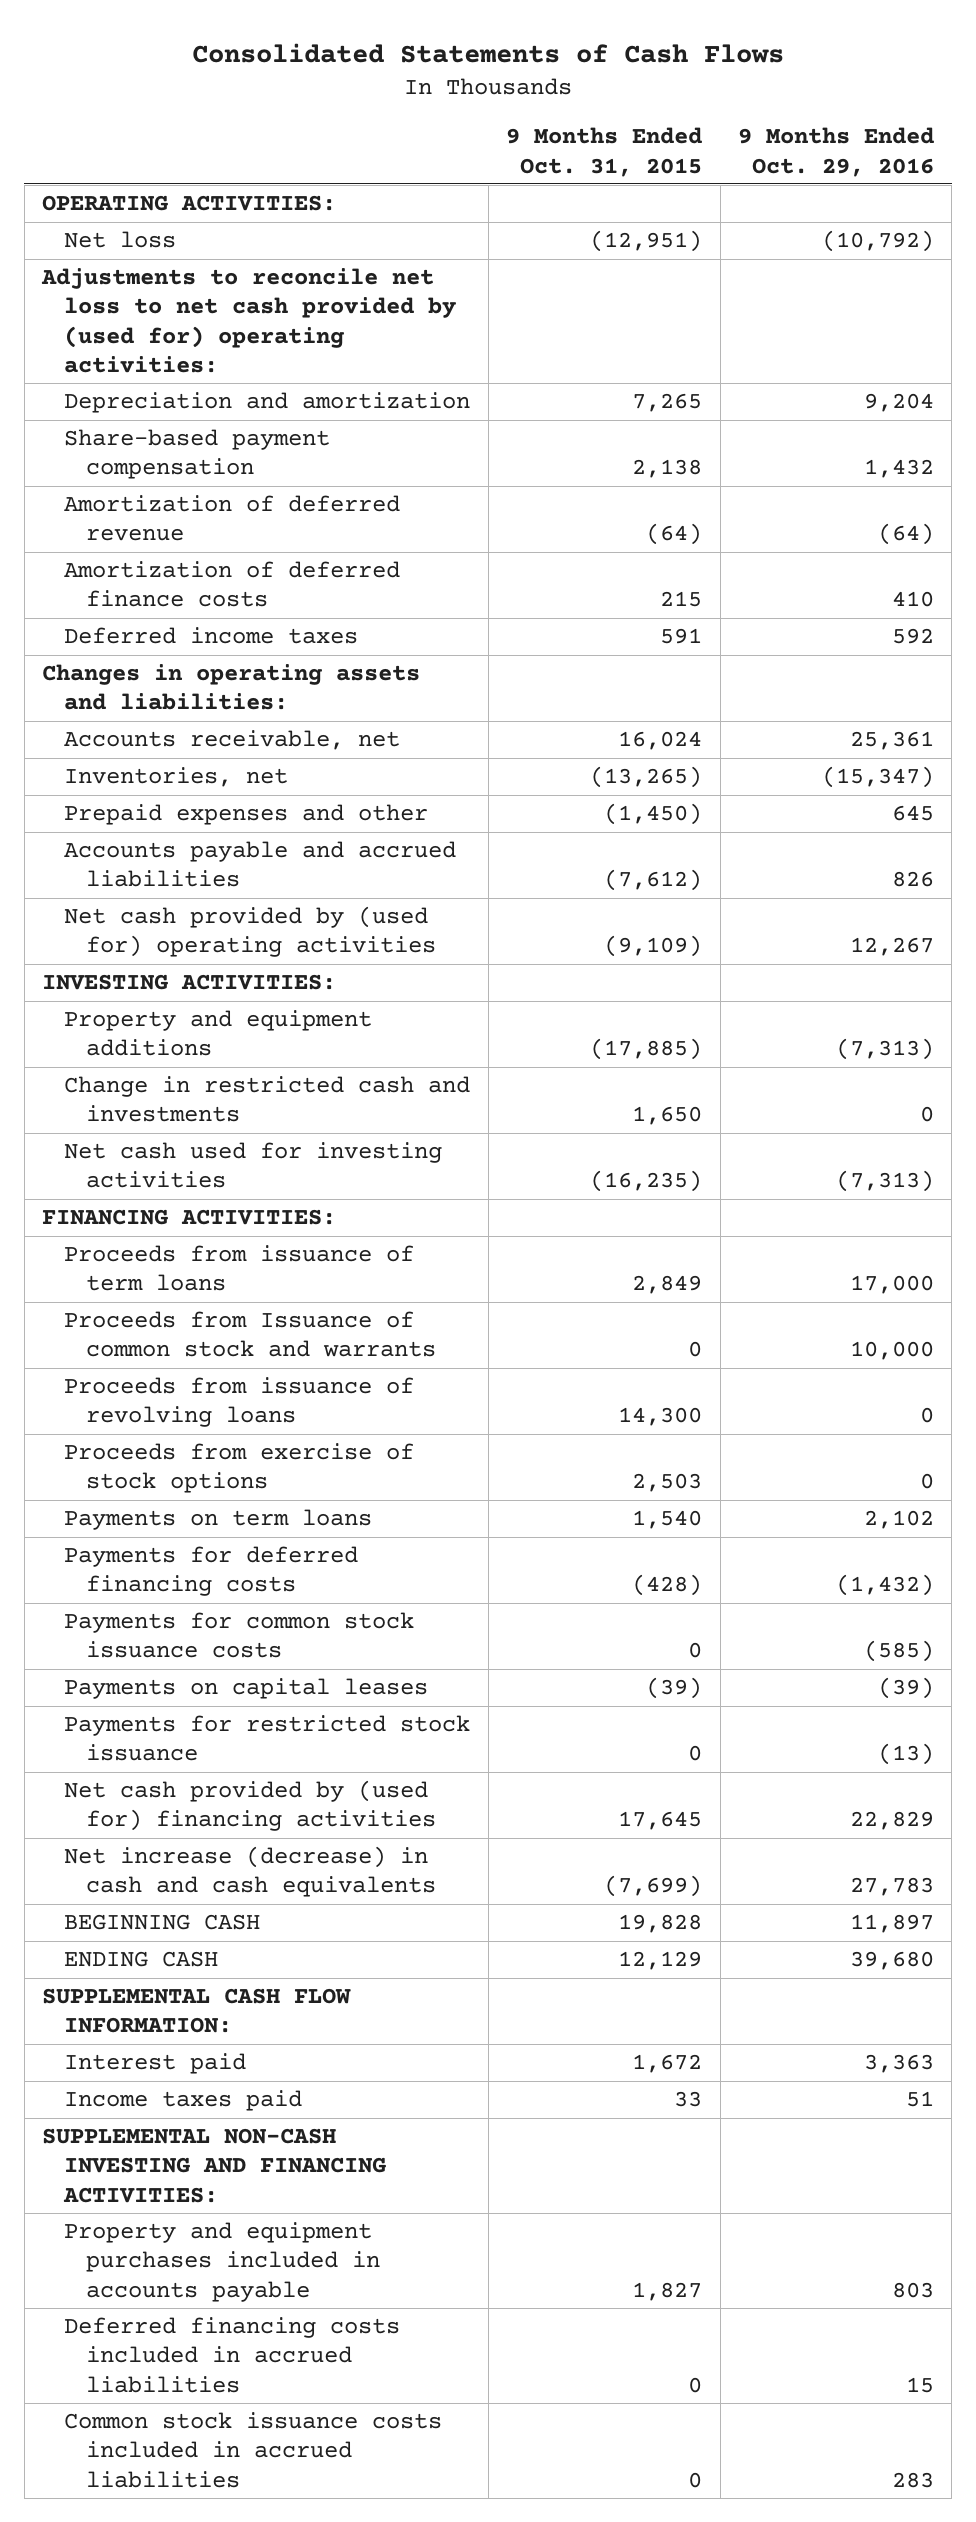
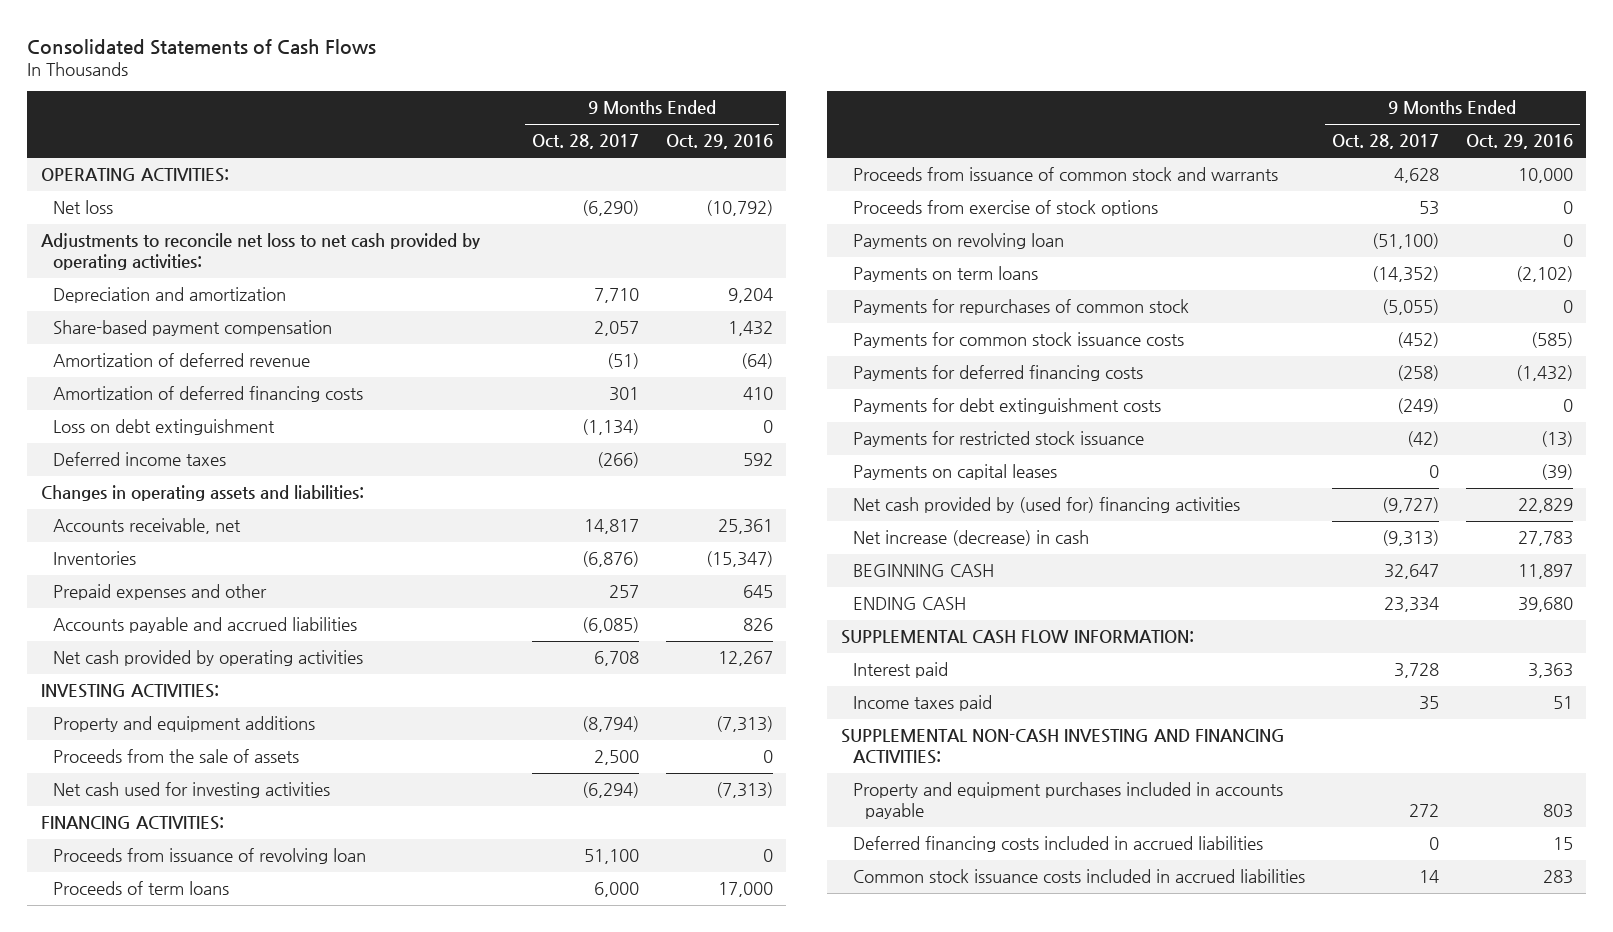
- | 9 Months Ended Oct. 31, 2015 | 9 Months Ended Oct. 29, 2016
+ | 9 Months Ended Oct. 28, 2017 | 9 Months Ended Oct. 29, 2016
- Adjustments to reconcile net loss to net cash provided by (used for) operating activities:
+ Adjustments to reconcile net loss to net cash provided by operating activities:
- Amortization of deferred finance costs | 215 | 410
+ Amortization of deferred financing costs | 301 | 410
+ Loss on debt extinguishment | (1,134) | 0
- Inventories, net | (13,265) | (15,347)
+ Inventories | (6,876) | (15,347)
- Net cash provided by (used for) operating activities | (9,109) | 12,267
+ Net cash provided by operating activities | 6,708 | 12,267
- Change in restricted cash and investments | 1,650 | 0
+ Proceeds from the sale of assets | 2,500 | 0
- Proceeds from issuance of term loans | 2,849 | 17,000
- Proceeds from Issuance of common stock and warrants | 0 | 10,000
- Proceeds from issuance of revolving loans | 14,300 | 0
+ Proceeds from issuance of revolving loan | 51,100 | 0
+ Proceeds of term loans | 6,000 | 17,000
+ Proceeds from issuance of common stock and warrants | 4,628 | 10,000
- Payments on term loans | 1,540 | 2,102
+ Payments on revolving loan | (51,100) | 0
+ Payments on term loans | (14,352) | (2,102)
+ Payments for repurchases of common stock | (5,055) | 0
moved down: Payments for deferred financing costs | (258) | (1,432)
+ Payments for debt extinguishment costs | (249) | 0
moved down: Payments on capital leases | 0 | (39)
- Net increase (decrease) in cash and cash equivalents | (7,699) | 27,783
+ Net increase (decrease) in cash | (9,313) | 27,783

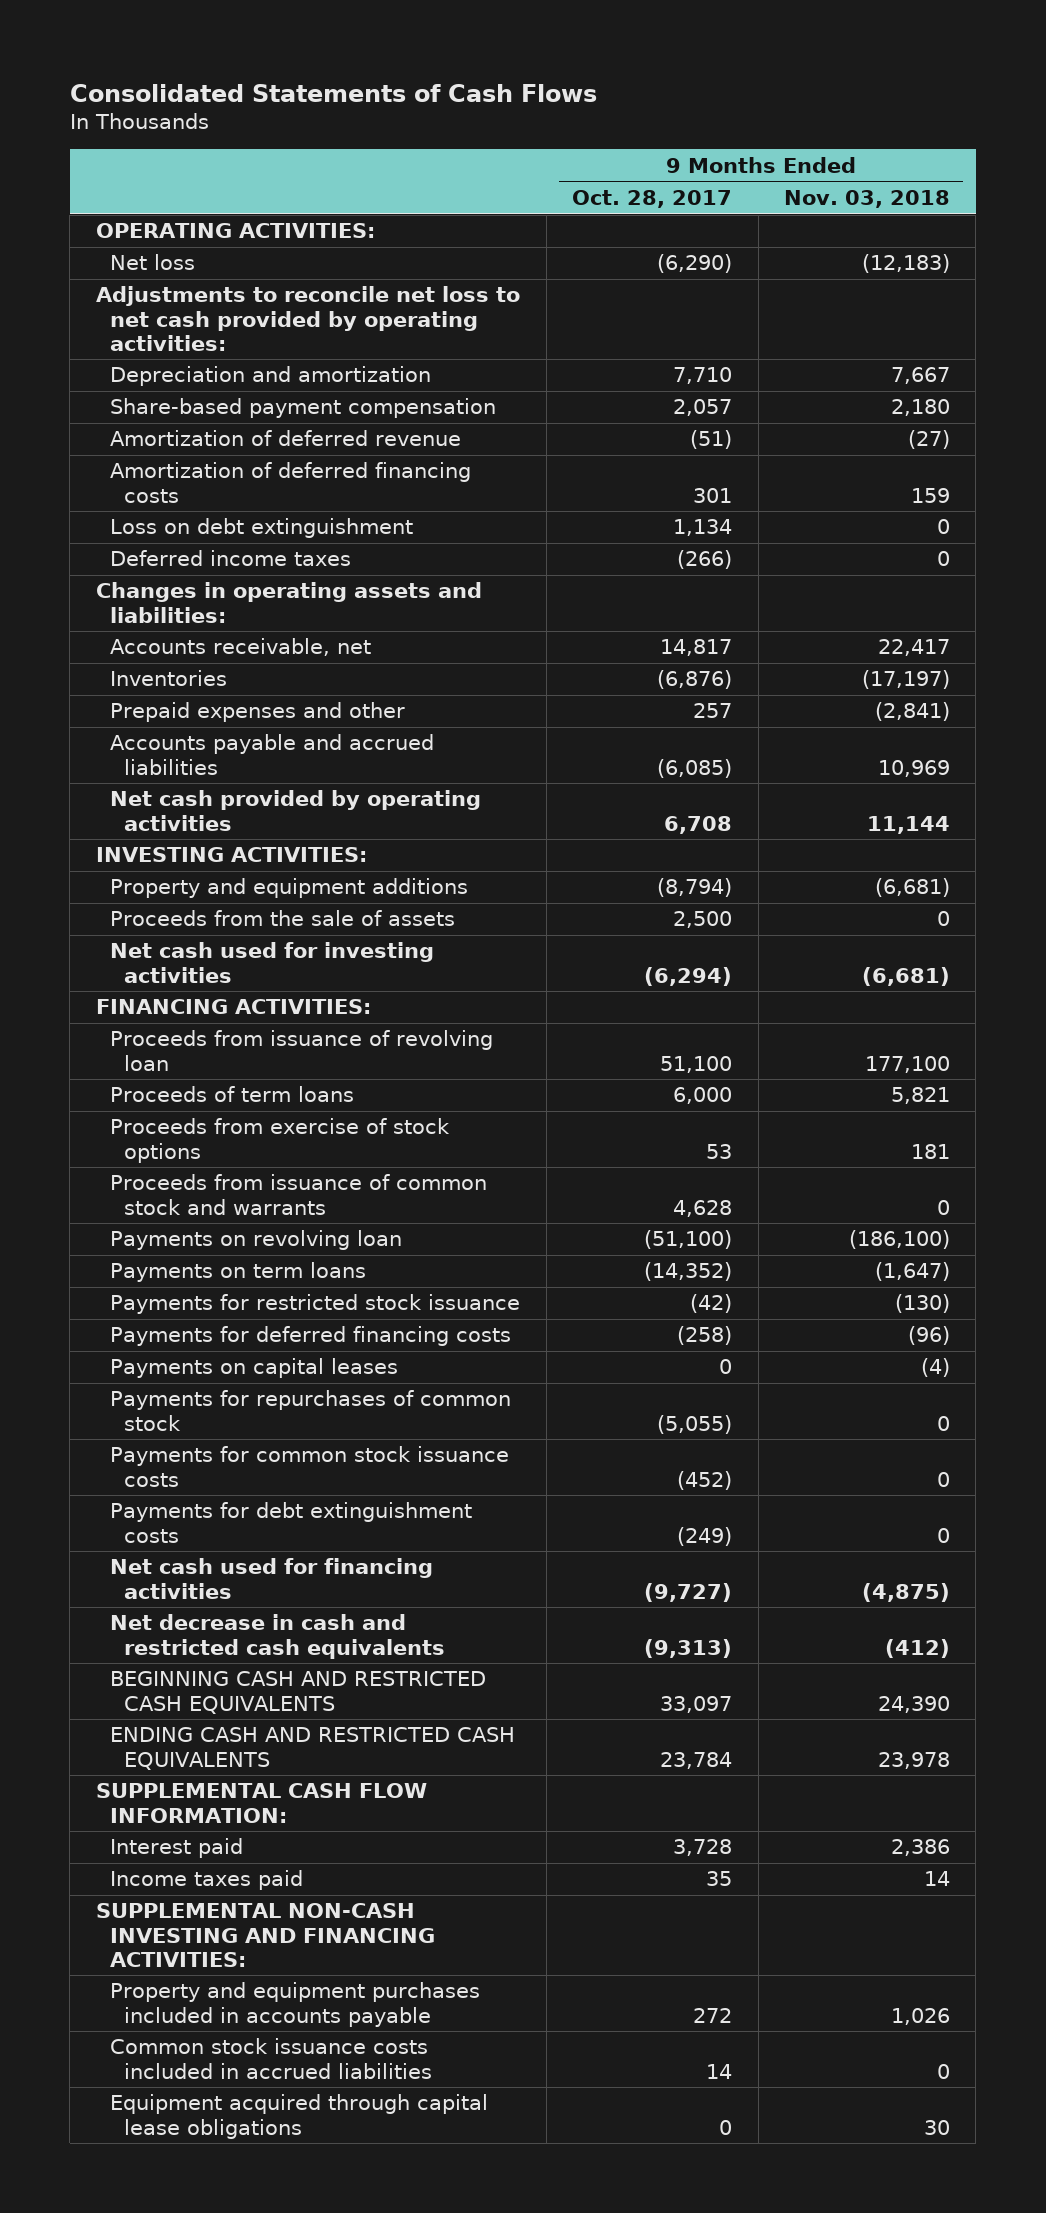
- | 9 Months Ended Oct. 28, 2017 | 9 Months Ended Oct. 29, 2016
+ | 9 Months Ended Oct. 28, 2017 | 9 Months Ended Nov. 03, 2018
- Loss on debt extinguishment | (1,134) | 0
+ Loss on debt extinguishment | 1,134 | 0
moved down: Proceeds from issuance of common stock and warrants | 4,628 | 0
moved up: Payments for restricted stock issuance | (42) | (130)
moved up: Payments for deferred financing costs | (258) | (96)
moved up: Payments on capital leases | 0 | (4)
- Net cash provided by (used for) financing activities | (9,727) | 22,829
- Net increase (decrease) in cash | (9,313) | 27,783
- BEGINNING CASH | 32,647 | 11,897
- ENDING CASH | 23,334 | 39,680
+ Net cash used for financing activities | (9,727) | (4,875)
+ Net decrease in cash and restricted cash equivalents | (9,313) | (412)
+ BEGINNING CASH AND RESTRICTED CASH EQUIVALENTS | 33,097 | 24,390
+ ENDING CASH AND RESTRICTED CASH EQUIVALENTS | 23,784 | 23,978
- Deferred financing costs included in accrued liabilities | 0 | 15
+ Equipment acquired through capital lease obligations | 0 | 30

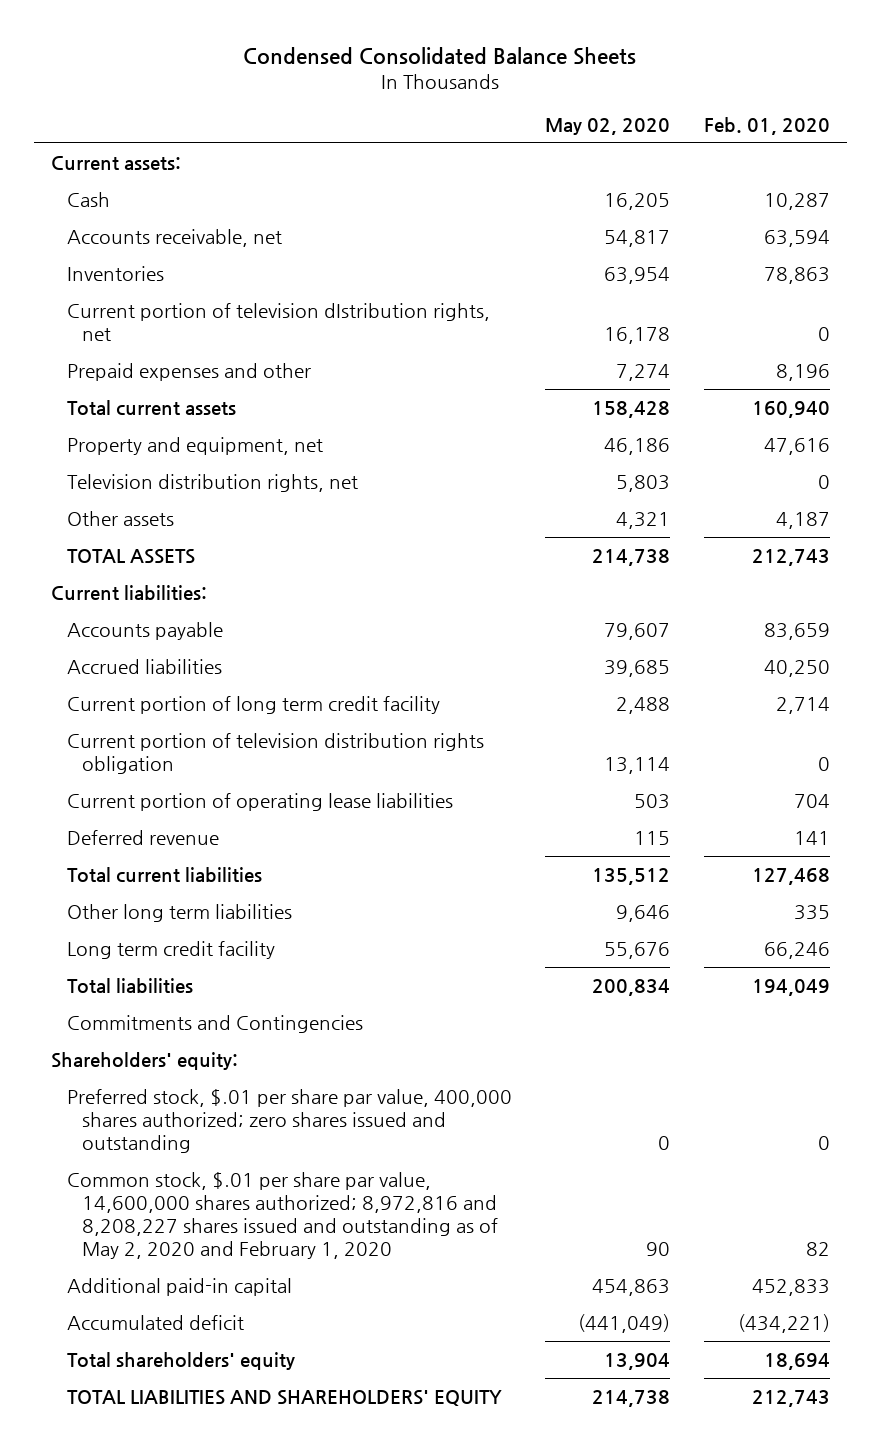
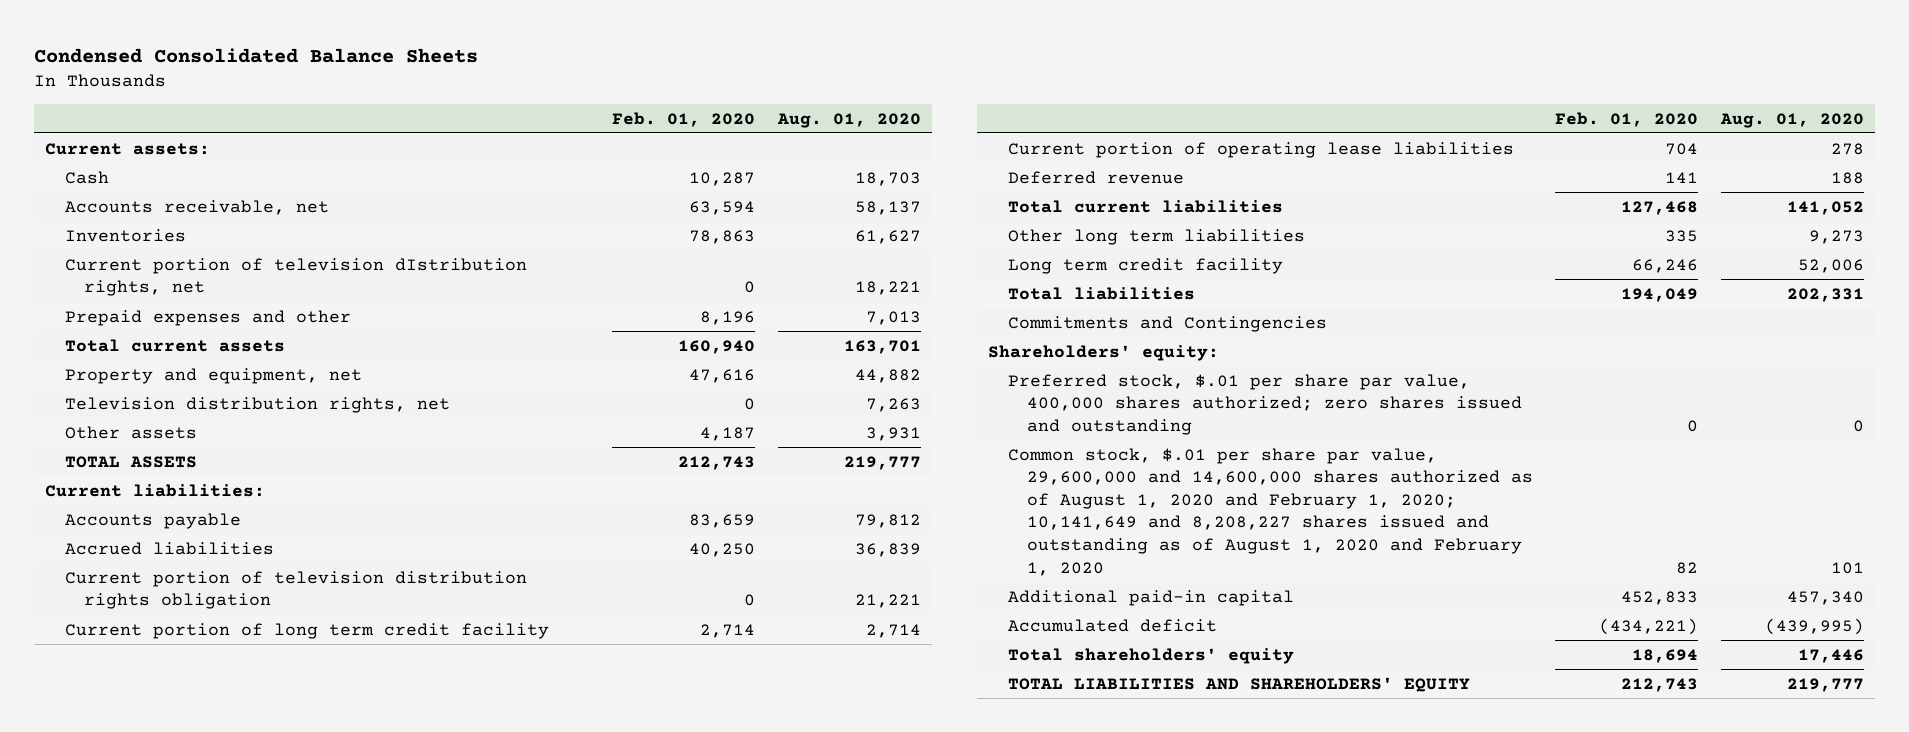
- | May 02, 2020 | Feb. 01, 2020
+ | Feb. 01, 2020 | Aug. 01, 2020
moved down: Current portion of long term credit facility | 2,714 | 2,714
- Common stock, $.01 per share par value, 14,600,000 shares authorized; 8,972,816 and 8,208,227 shares issued and outstanding as of May 2, 2020 and February 1, 2020 | 90 | 82
+ Common stock, $.01 per share par value, 29,600,000 and 14,600,000 shares authorized as of August 1, 2020 and February 1, 2020; 10,141,649 and 8,208,227 shares issued and outstanding as of August 1, 2020 and February 1, 2020 | 82 | 101

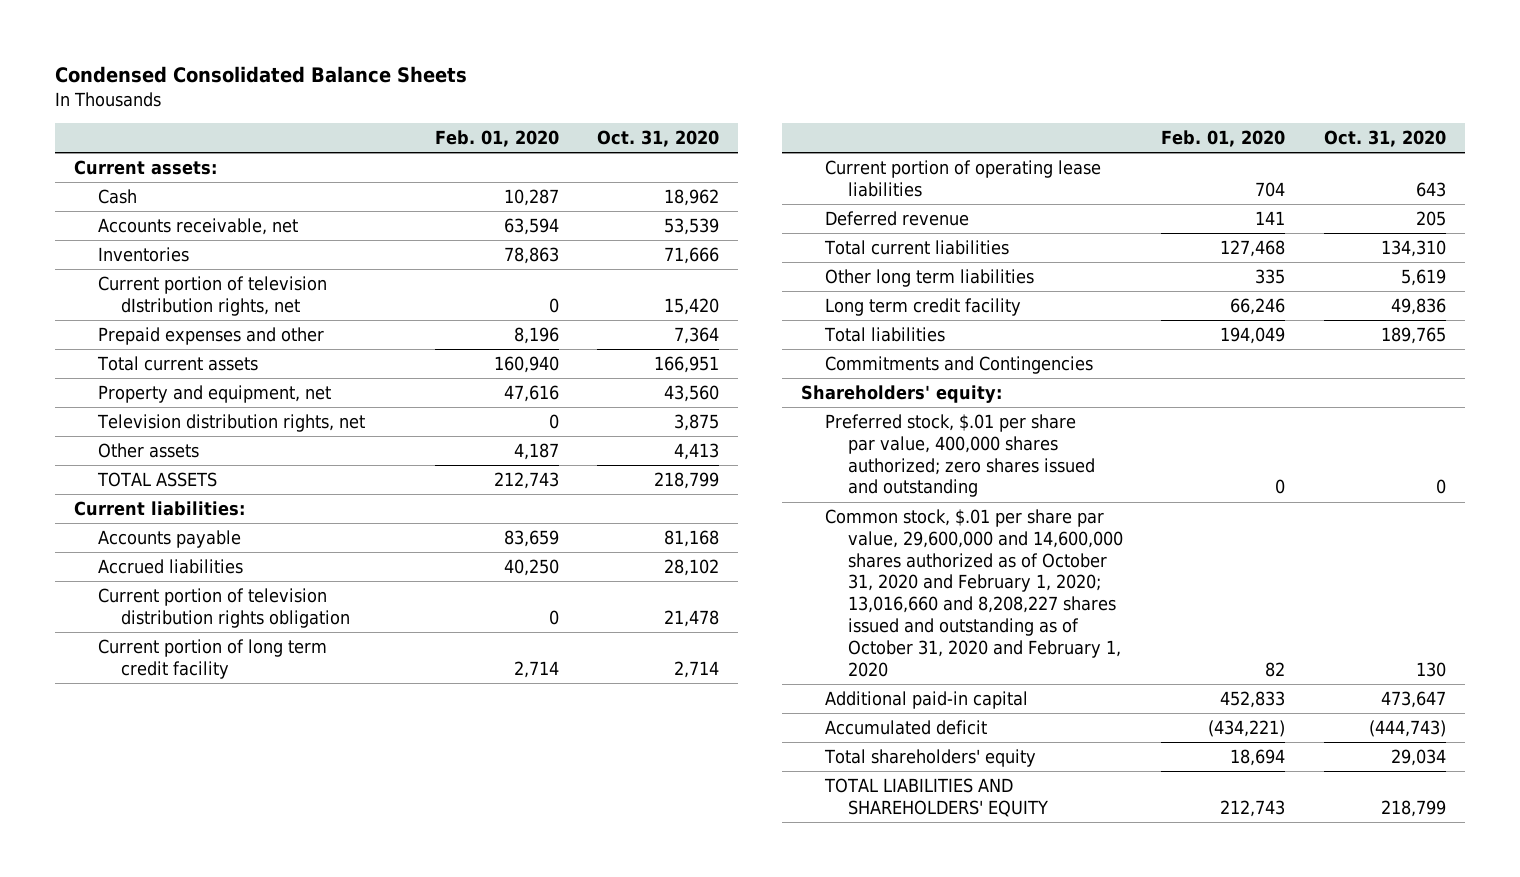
- | Feb. 01, 2020 | Aug. 01, 2020
+ | Feb. 01, 2020 | Oct. 31, 2020
- Common stock, $.01 per share par value, 29,600,000 and 14,600,000 shares authorized as of August 1, 2020 and February 1, 2020; 10,141,649 and 8,208,227 shares issued and outstanding as of August 1, 2020 and February 1, 2020 | 82 | 101
+ Common stock, $.01 per share par value, 29,600,000 and 14,600,000 shares authorized as of October 31, 2020 and February 1, 2020; 13,016,660 and 8,208,227 shares issued and outstanding as of October 31, 2020 and February 1, 2020 | 82 | 130

